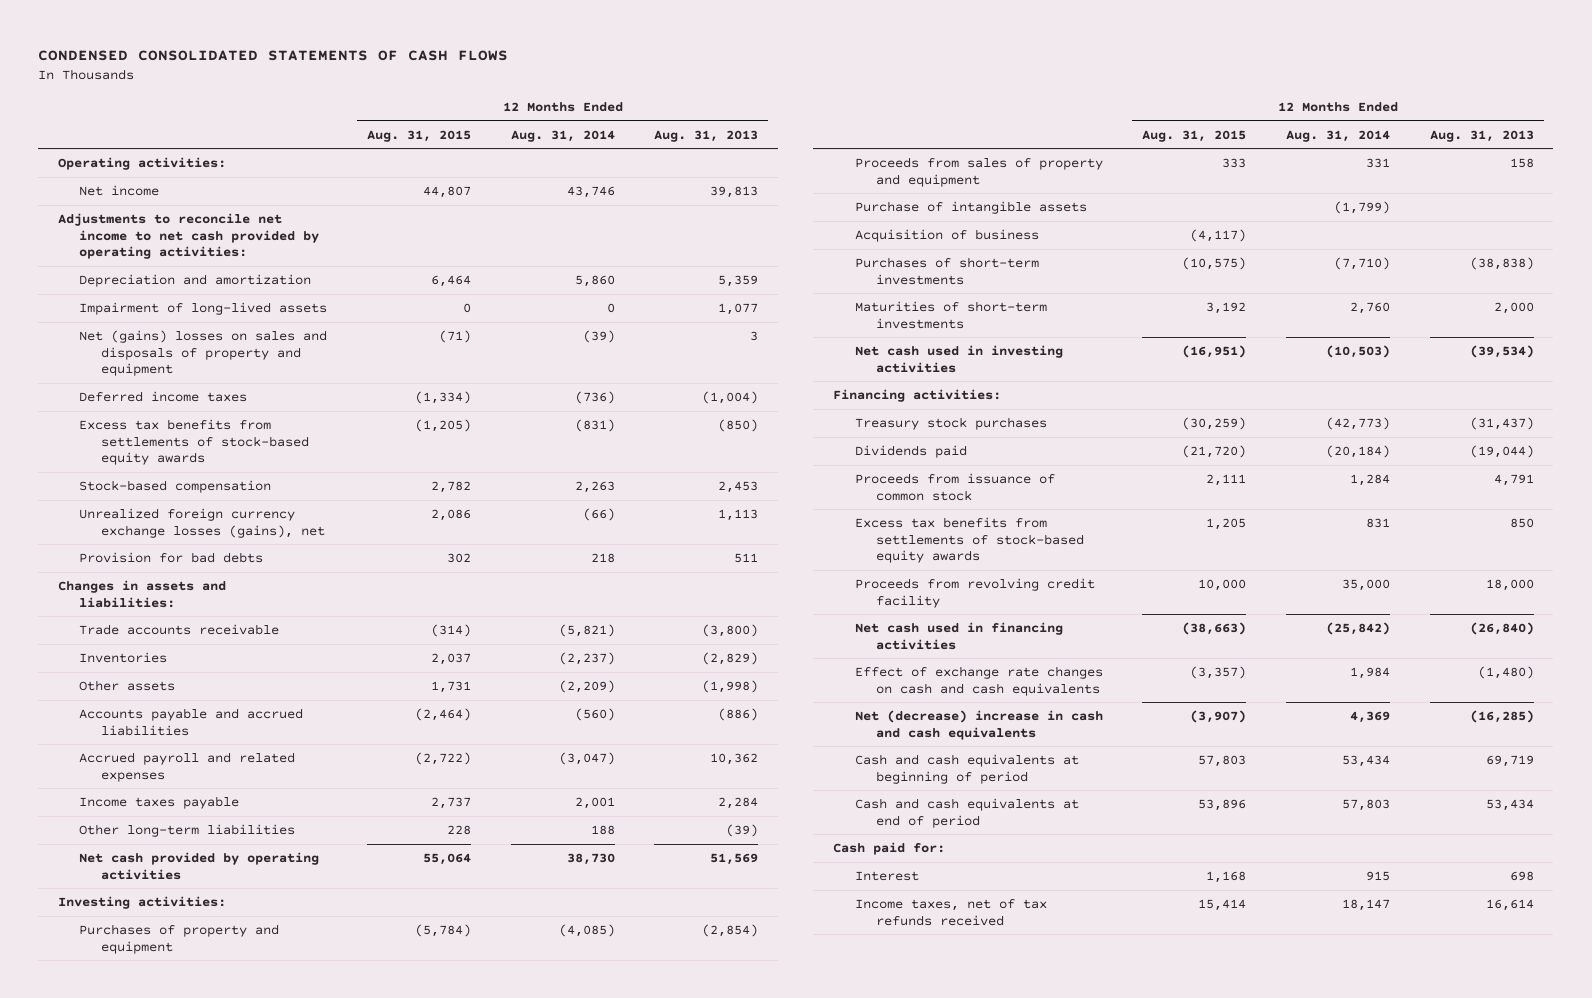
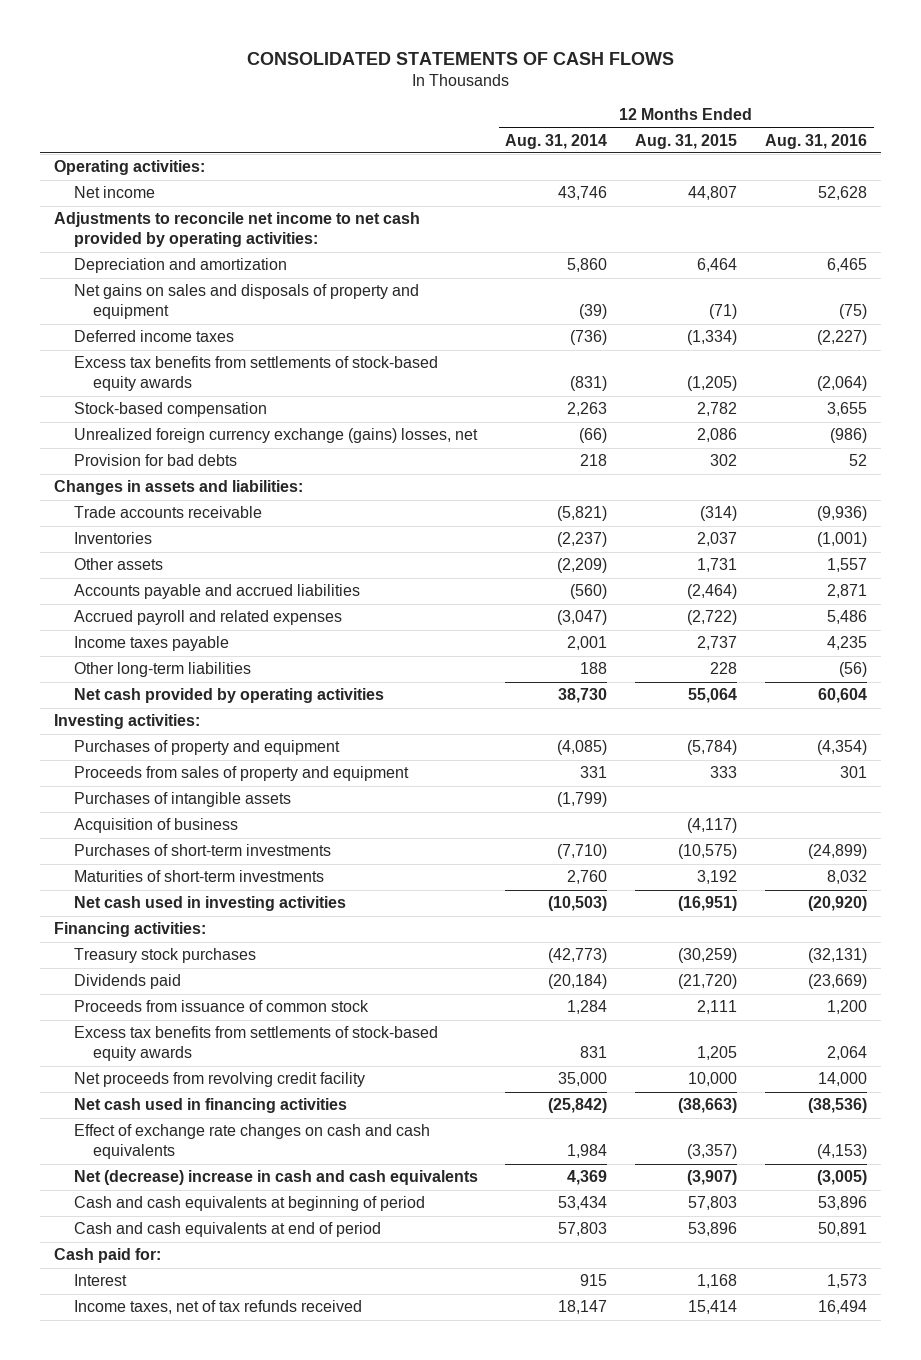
- CONDENSED CONSOLIDATED STATEMENTS OF CASH FLOWS
+ CONSOLIDATED STATEMENTS OF CASH FLOWS
- | 12 Months Ended Aug. 31, 2015 | 12 Months Ended Aug. 31, 2014 | 12 Months Ended Aug. 31, 2013
+ | 12 Months Ended Aug. 31, 2014 | 12 Months Ended Aug. 31, 2015 | 12 Months Ended Aug. 31, 2016
- Impairment of long-lived assets | 0 | 0 | 1,077
- Net (gains) losses on sales and disposals of property and equipment | (71) | (39) | 3
+ Net gains on sales and disposals of property and equipment | (39) | (71) | (75)
- Unrealized foreign currency exchange losses (gains), net | 2,086 | (66) | 1,113
+ Unrealized foreign currency exchange (gains) losses, net | (66) | 2,086 | (986)
- Purchase of intangible assets | | (1,799) |
+ Purchases of intangible assets | (1,799) | |
- Proceeds from revolving credit facility | 10,000 | 35,000 | 18,000
+ Net proceeds from revolving credit facility | 35,000 | 10,000 | 14,000

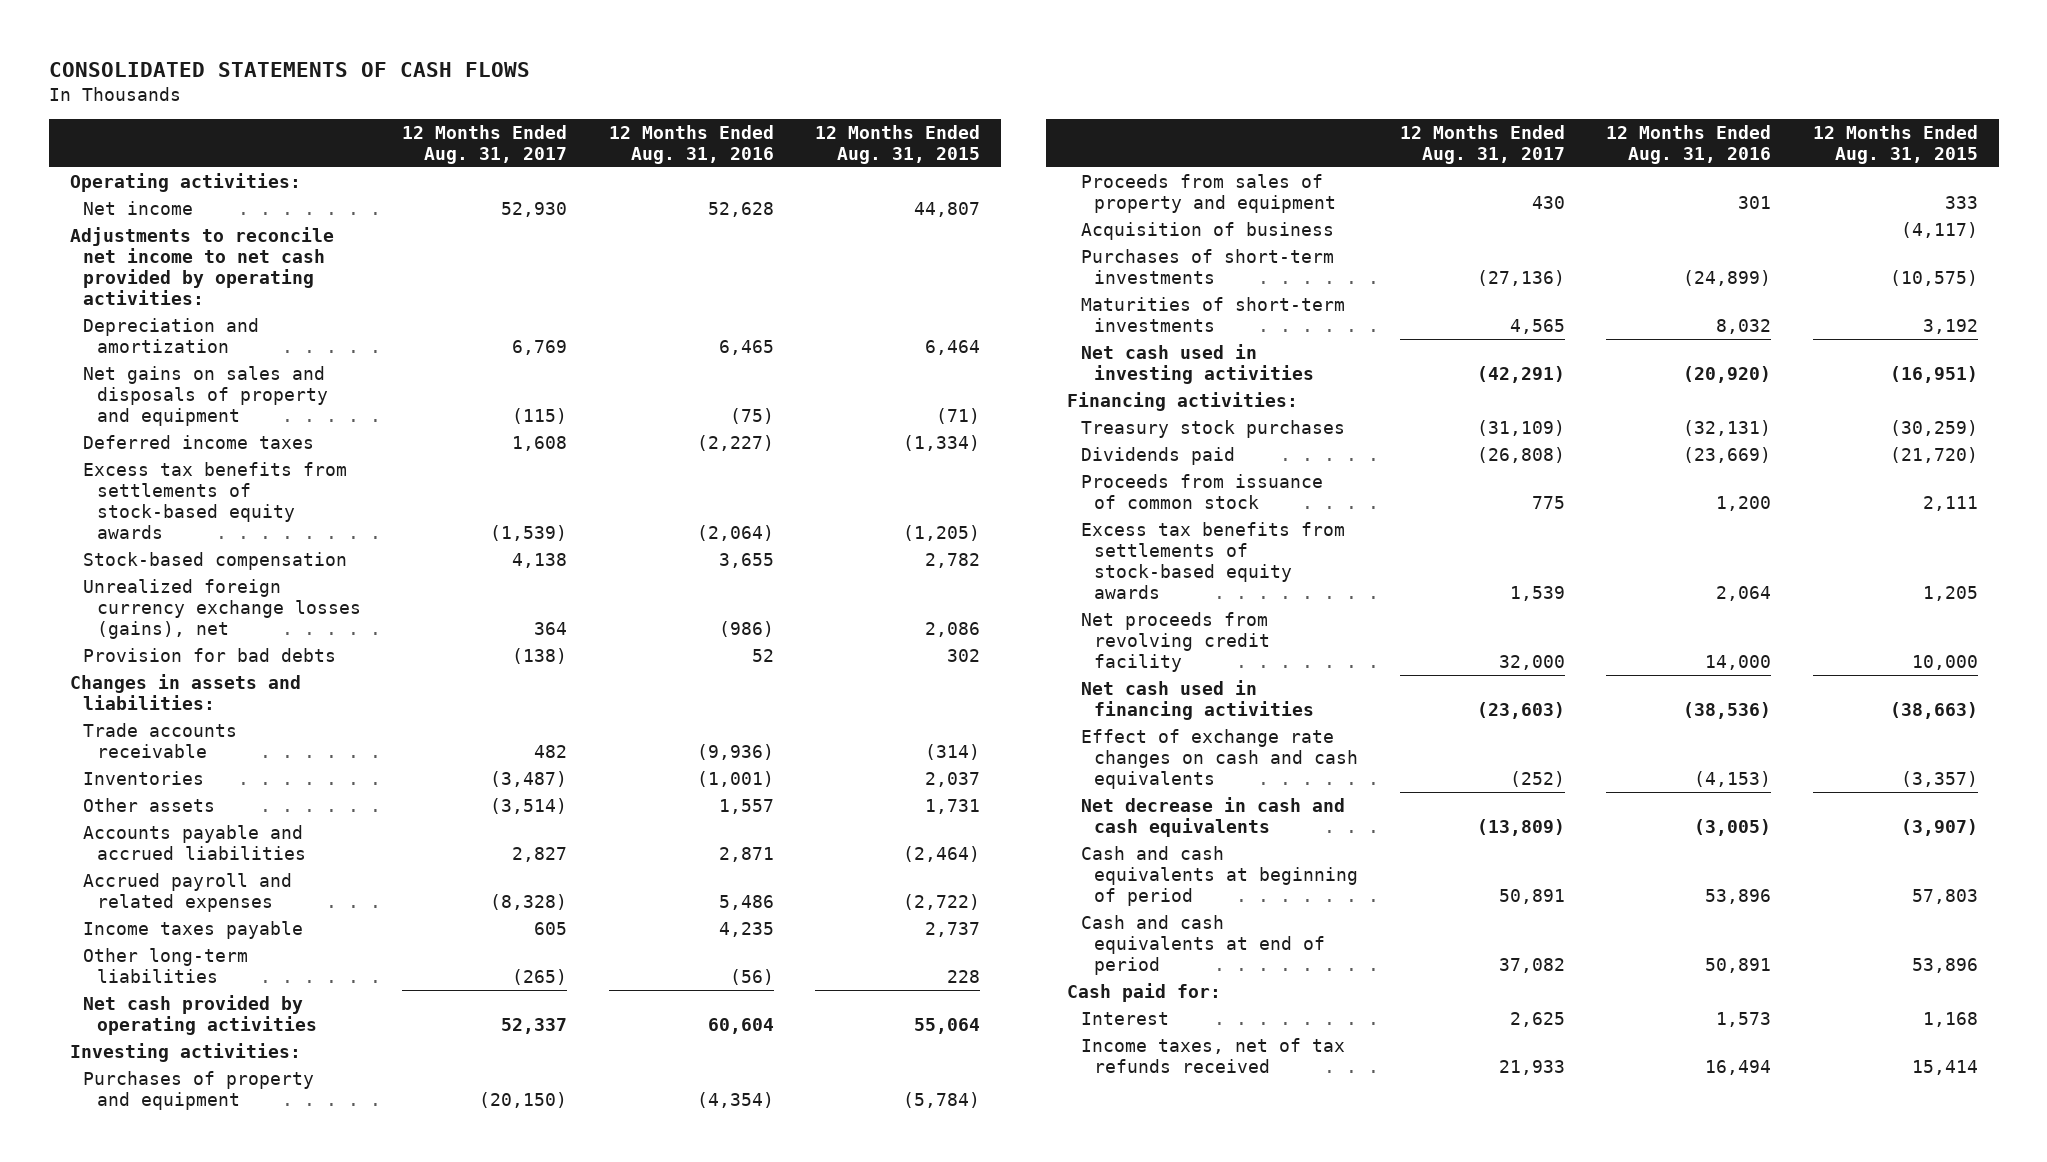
- | 12 Months Ended Aug. 31, 2014 | 12 Months Ended Aug. 31, 2015 | 12 Months Ended Aug. 31, 2016
+ | 12 Months Ended Aug. 31, 2017 | 12 Months Ended Aug. 31, 2016 | 12 Months Ended Aug. 31, 2015
- Unrealized foreign currency exchange (gains) losses, net | (66) | 2,086 | (986)
+ Unrealized foreign currency exchange losses (gains), net | 364 | (986) | 2,086
- Purchases of intangible assets | (1,799) | |
- Net (decrease) increase in cash and cash equivalents | 4,369 | (3,907) | (3,005)
+ Net decrease in cash and cash equivalents | (13,809) | (3,005) | (3,907)

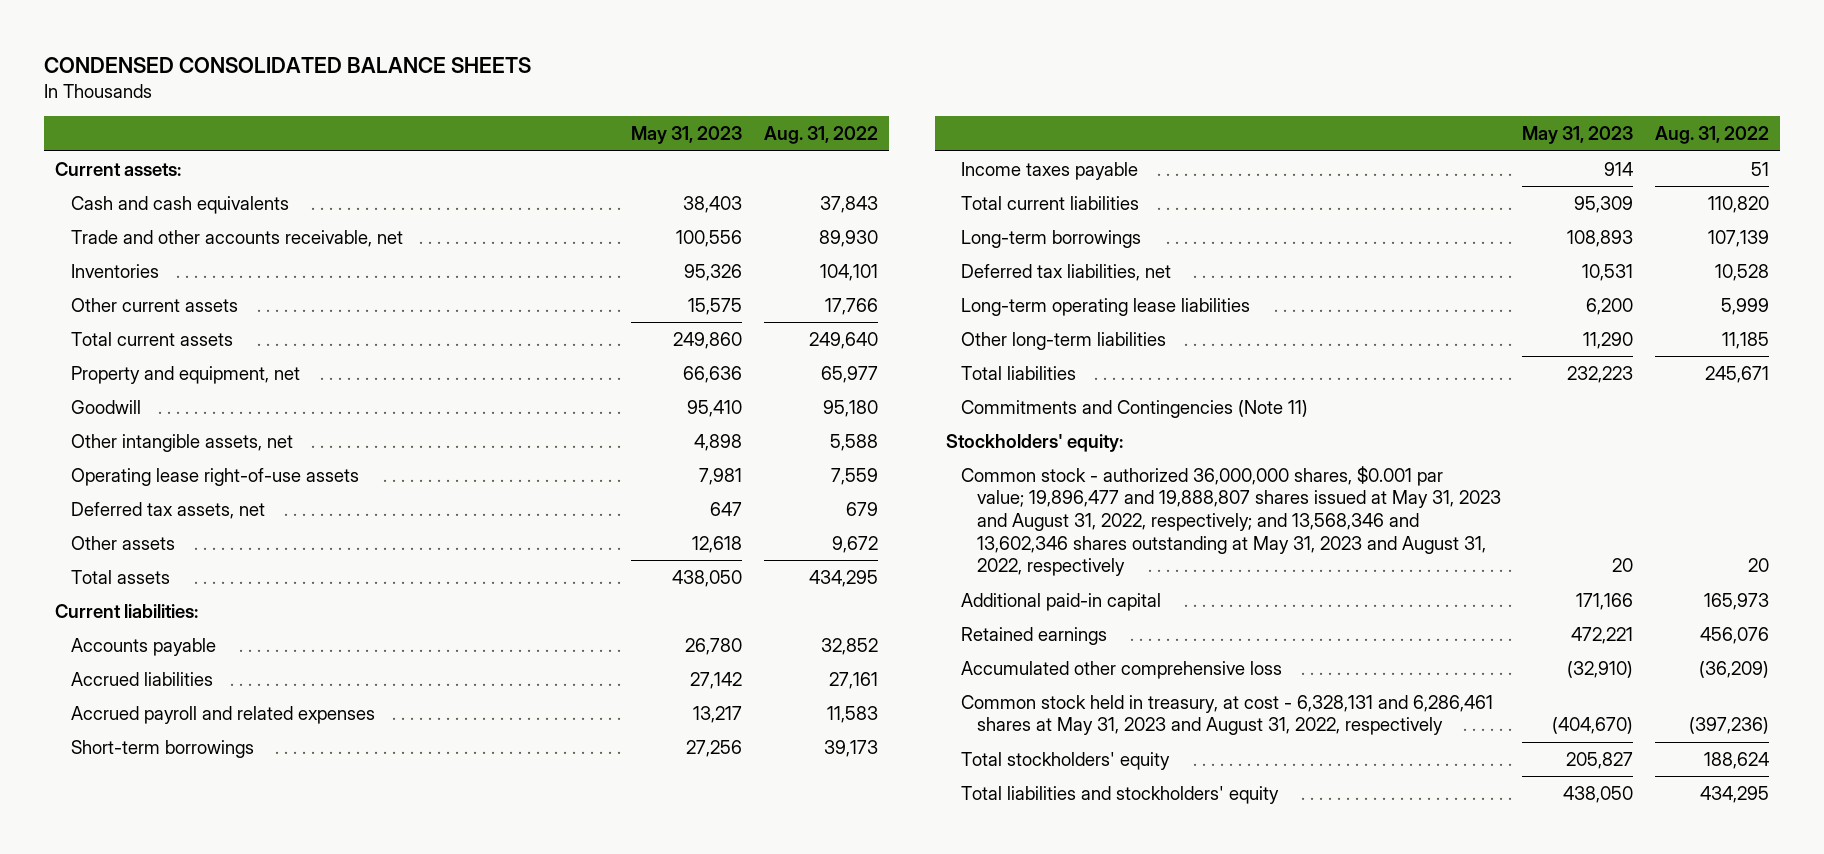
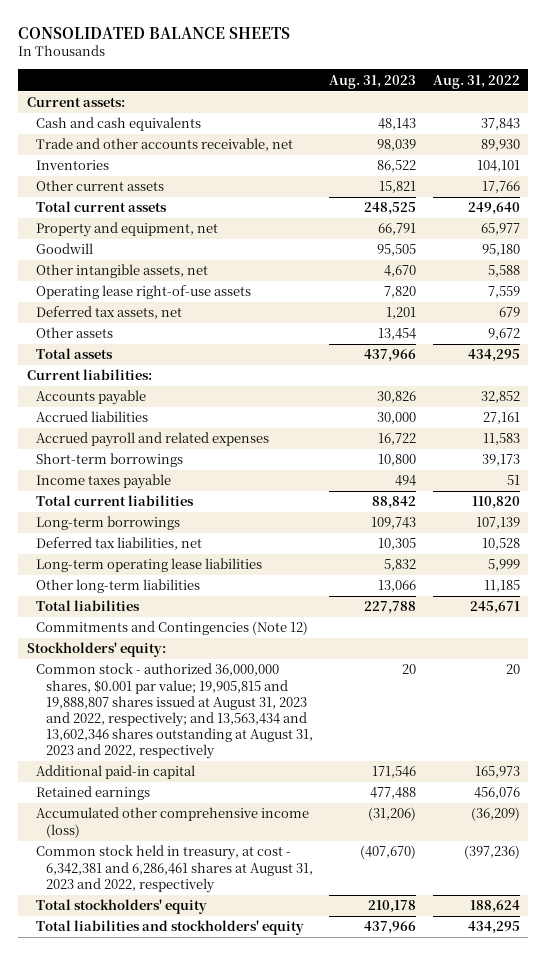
- CONDENSED CONSOLIDATED BALANCE SHEETS
+ CONSOLIDATED BALANCE SHEETS
- | May 31, 2023 | Aug. 31, 2022
+ | Aug. 31, 2023 | Aug. 31, 2022
- Commitments and Contingencies (Note 11)
+ Commitments and Contingencies (Note 12)
- Common stock - authorized 36,000,000 shares, $0.001 par value; 19,896,477 and 19,888,807 shares issued at May 31, 2023 and August 31, 2022, respectively; and 13,568,346 and 13,602,346 shares outstanding at May 31, 2023 and August 31, 2022, respectively | 20 | 20
+ Common stock - authorized 36,000,000 shares, $0.001 par value; 19,905,815 and 19,888,807 shares issued at August 31, 2023 and 2022, respectively; and 13,563,434 and 13,602,346 shares outstanding at August 31, 2023 and 2022, respectively | 20 | 20
- Accumulated other comprehensive loss | (32,910) | (36,209)
- Common stock held in treasury, at cost - 6,328,131 and 6,286,461 shares at May 31, 2023 and August 31, 2022, respectively | (404,670) | (397,236)
+ Accumulated other comprehensive income (loss) | (31,206) | (36,209)
+ Common stock held in treasury, at cost - 6,342,381 and 6,286,461 shares at August 31, 2023 and 2022, respectively | (407,670) | (397,236)

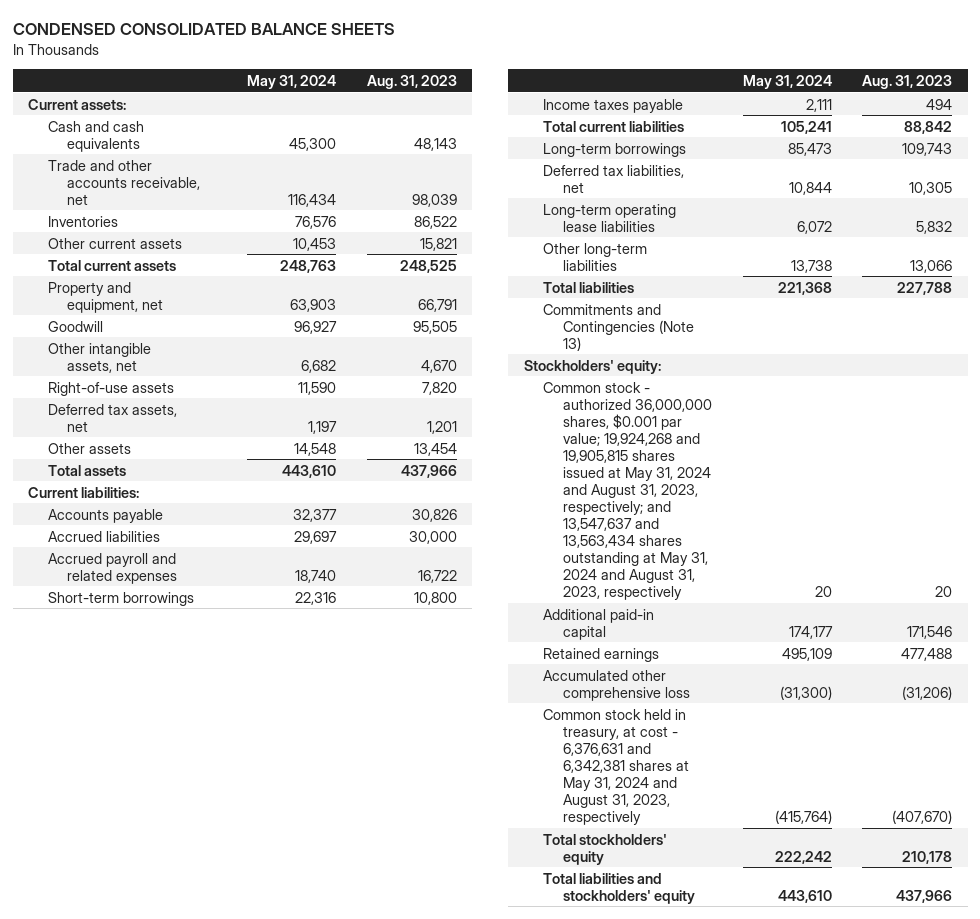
- CONSOLIDATED BALANCE SHEETS
+ CONDENSED CONSOLIDATED BALANCE SHEETS
- | Aug. 31, 2023 | Aug. 31, 2022
+ | May 31, 2024 | Aug. 31, 2023
- Operating lease right-of-use assets | 7,820 | 7,559
+ Right-of-use assets | 11,590 | 7,820
- Commitments and Contingencies (Note 12)
+ Commitments and Contingencies (Note 13)
- Common stock - authorized 36,000,000 shares, $0.001 par value; 19,905,815 and 19,888,807 shares issued at August 31, 2023 and 2022, respectively; and 13,563,434 and 13,602,346 shares outstanding at August 31, 2023 and 2022, respectively | 20 | 20
+ Common stock - authorized 36,000,000 shares, $0.001 par value; 19,924,268 and 19,905,815 shares issued at May 31, 2024 and August 31, 2023, respectively; and 13,547,637 and 13,563,434 shares outstanding at May 31, 2024 and August 31, 2023, respectively | 20 | 20
- Accumulated other comprehensive income (loss) | (31,206) | (36,209)
- Common stock held in treasury, at cost - 6,342,381 and 6,286,461 shares at August 31, 2023 and 2022, respectively | (407,670) | (397,236)
+ Accumulated other comprehensive loss | (31,300) | (31,206)
+ Common stock held in treasury, at cost - 6,376,631 and 6,342,381 shares at May 31, 2024 and August 31, 2023, respectively | (415,764) | (407,670)

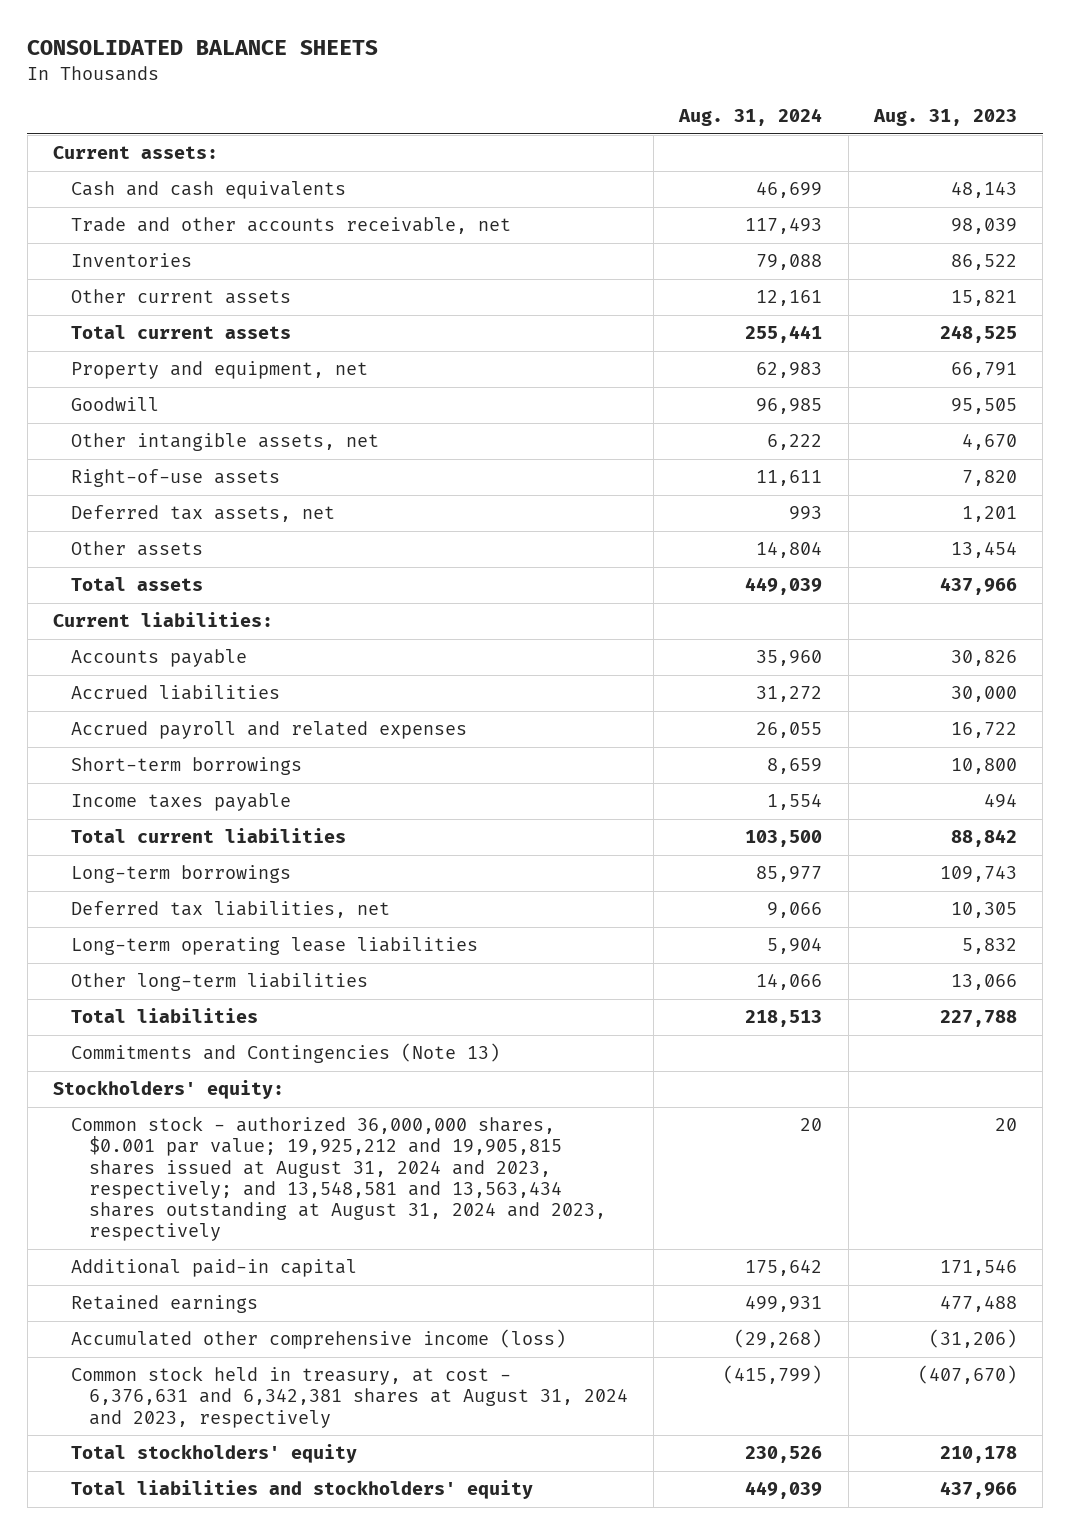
- CONDENSED CONSOLIDATED BALANCE SHEETS
+ CONSOLIDATED BALANCE SHEETS
- | May 31, 2024 | Aug. 31, 2023
+ | Aug. 31, 2024 | Aug. 31, 2023
- Common stock - authorized 36,000,000 shares, $0.001 par value; 19,924,268 and 19,905,815 shares issued at May 31, 2024 and August 31, 2023, respectively; and 13,547,637 and 13,563,434 shares outstanding at May 31, 2024 and August 31, 2023, respectively | 20 | 20
+ Common stock - authorized 36,000,000 shares, $0.001 par value; 19,925,212 and 19,905,815 shares issued at August 31, 2024 and 2023, respectively; and 13,548,581 and 13,563,434 shares outstanding at August 31, 2024 and 2023, respectively | 20 | 20
- Accumulated other comprehensive loss | (31,300) | (31,206)
- Common stock held in treasury, at cost - 6,376,631 and 6,342,381 shares at May 31, 2024 and August 31, 2023, respectively | (415,764) | (407,670)
+ Accumulated other comprehensive income (loss) | (29,268) | (31,206)
+ Common stock held in treasury, at cost - 6,376,631 and 6,342,381 shares at August 31, 2024 and 2023, respectively | (415,799) | (407,670)

